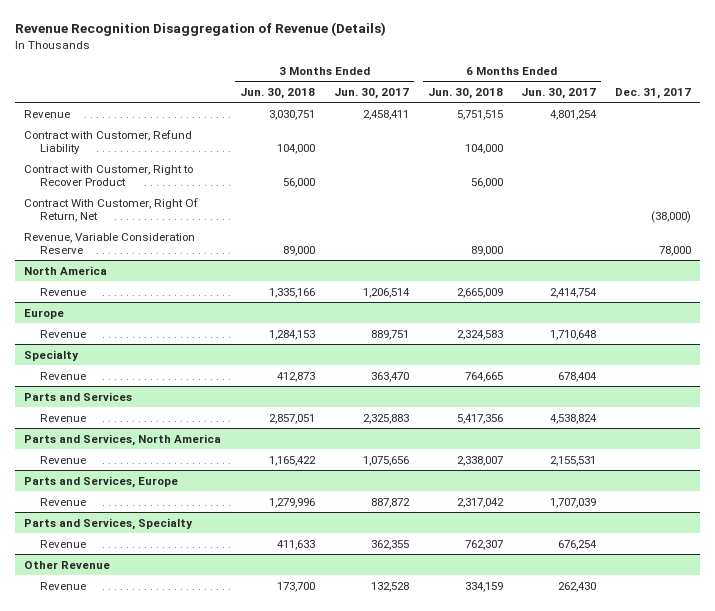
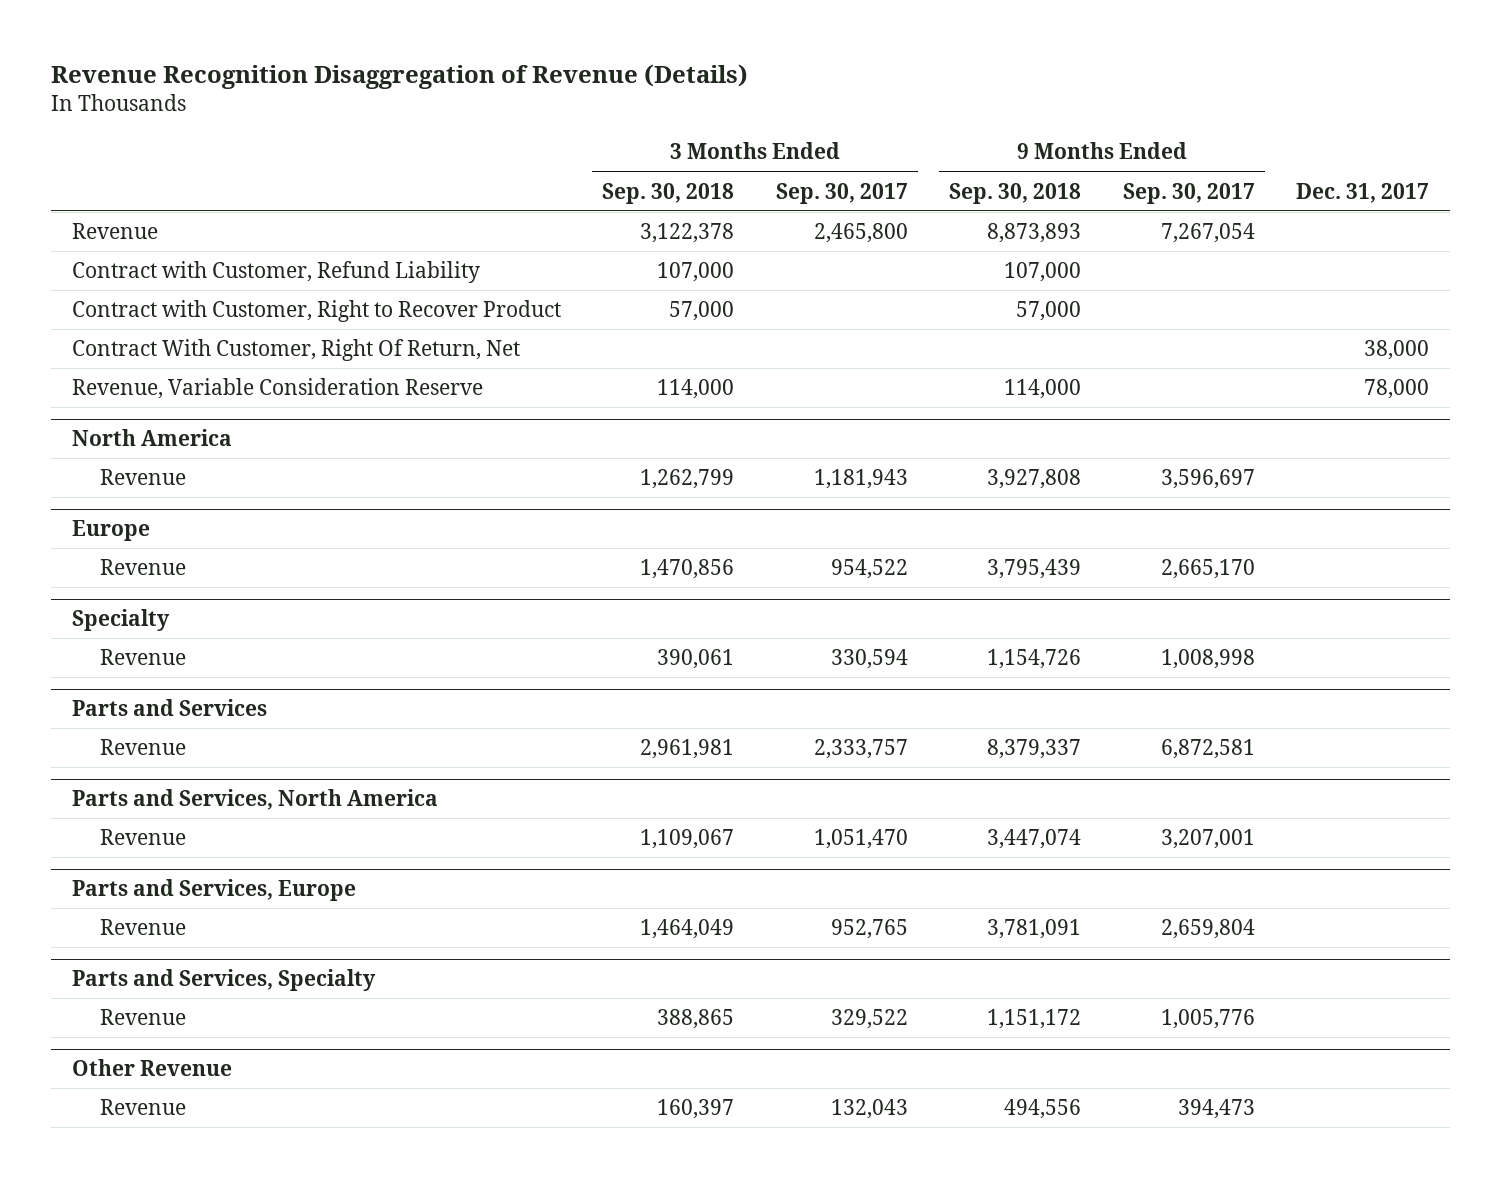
- | 3 Months Ended Jun. 30, 2018 | 3 Months Ended Jun. 30, 2017 | 6 Months Ended Jun. 30, 2018 | 6 Months Ended Jun. 30, 2017 | Dec. 31, 2017
+ | 3 Months Ended Sep. 30, 2018 | 3 Months Ended Sep. 30, 2017 | 9 Months Ended Sep. 30, 2018 | 9 Months Ended Sep. 30, 2017 | Dec. 31, 2017
- Contract With Customer, Right Of Return, Net | | | | | (38,000)
+ Contract With Customer, Right Of Return, Net | | | | | 38,000

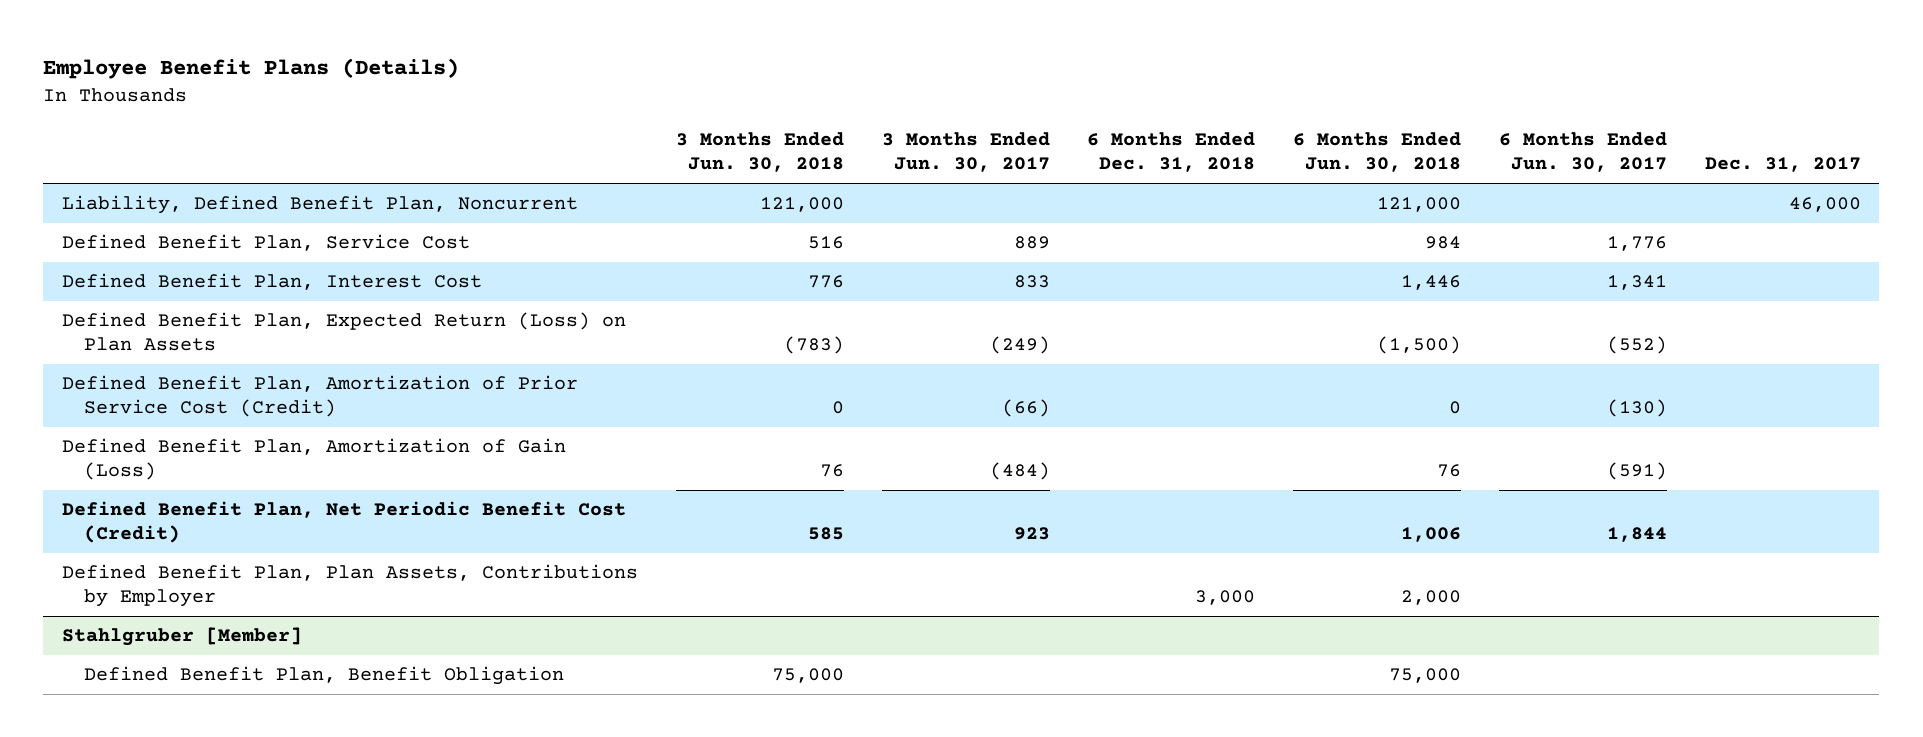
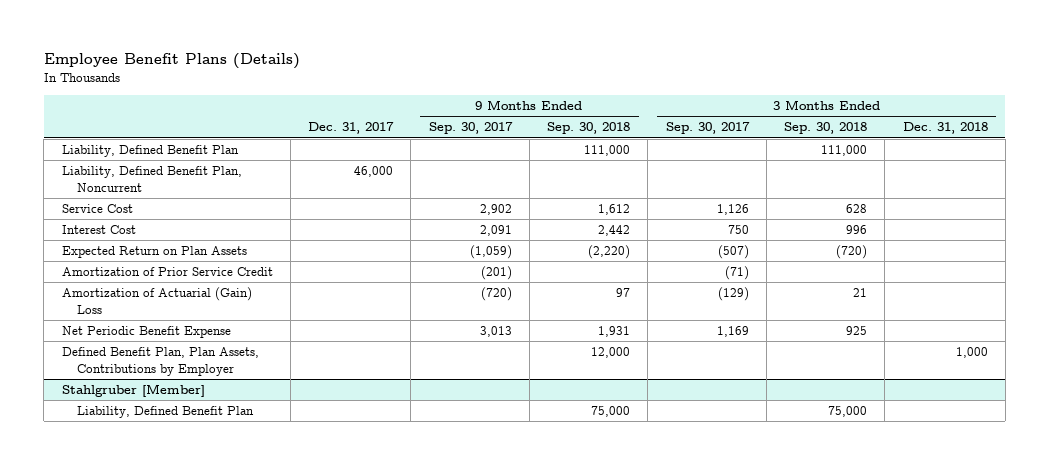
- | 3 Months Ended Jun. 30, 2018 | 3 Months Ended Jun. 30, 2017 | 6 Months Ended Dec. 31, 2018 | 6 Months Ended Jun. 30, 2018 | 6 Months Ended Jun. 30, 2017 | Dec. 31, 2017
+ | Dec. 31, 2017 | 9 Months Ended Sep. 30, 2017 | 9 Months Ended Sep. 30, 2018 | 3 Months Ended Sep. 30, 2017 | 3 Months Ended Sep. 30, 2018 | 3 Months Ended Dec. 31, 2018
+ Liability, Defined Benefit Plan | | | 111,000 | | 111,000 |
- Defined Benefit Plan, Service Cost | 516 | 889 | | 984 | 1,776 |
- Defined Benefit Plan, Interest Cost | 776 | 833 | | 1,446 | 1,341 |
- Defined Benefit Plan, Expected Return (Loss) on Plan Assets | (783) | (249) | | (1,500) | (552) |
- Defined Benefit Plan, Amortization of Prior Service Cost (Credit) | 0 | (66) | | 0 | (130) |
- Defined Benefit Plan, Amortization of Gain (Loss) | 76 | (484) | | 76 | (591) |
- Defined Benefit Plan, Net Periodic Benefit Cost (Credit) | 585 | 923 | | 1,006 | 1,844 |
+ Service Cost | | 2,902 | 1,612 | 1,126 | 628 |
+ Interest Cost | | 2,091 | 2,442 | 750 | 996 |
+ Expected Return on Plan Assets | | (1,059) | (2,220) | (507) | (720) |
+ Amortization of Prior Service Credit | | (201) | | (71) | |
+ Amortization of Actuarial (Gain) Loss | | (720) | 97 | (129) | 21 |
+ Net Periodic Benefit Expense | | 3,013 | 1,931 | 1,169 | 925 |
@ Stahlgruber [Member]
- Defined Benefit Plan, Benefit Obligation | 75,000 | | | 75,000 | |
+ Liability, Defined Benefit Plan | | | 75,000 | | 75,000 |

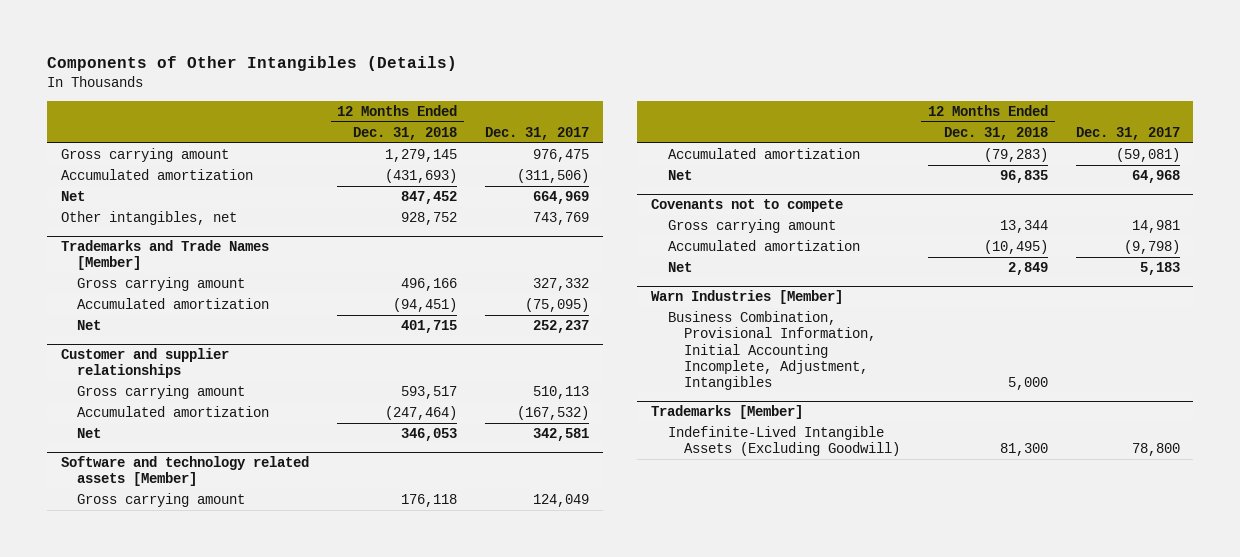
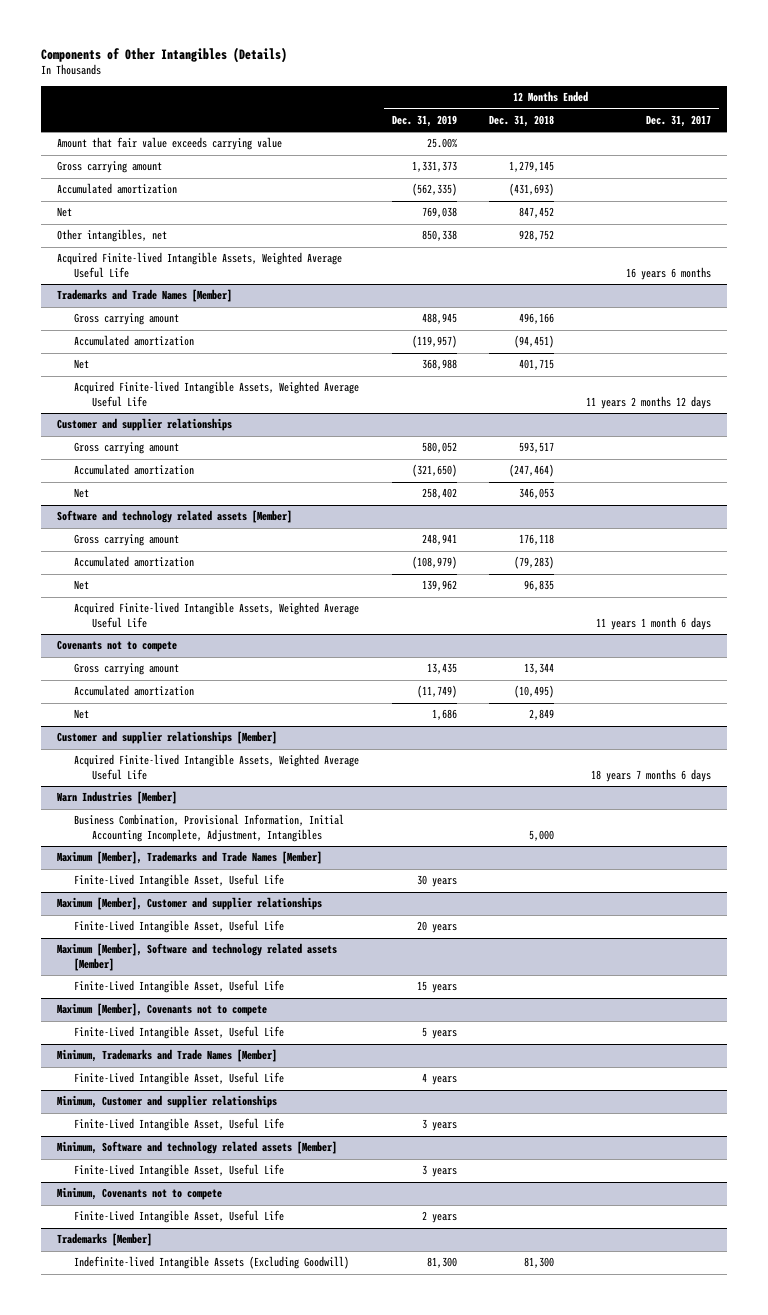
- | 12 Months Ended Dec. 31, 2018 | Dec. 31, 2017
+ | 12 Months Ended Dec. 31, 2019 | 12 Months Ended Dec. 31, 2018 | 12 Months Ended Dec. 31, 2017
+ Amount that fair value exceeds carrying value | 25.00% | |
+ Acquired Finite-lived Intangible Assets, Weighted Average Useful Life | | | 16 years 6 months
@ Trademarks and Trade Names [Member]
+ Acquired Finite-lived Intangible Assets, Weighted Average Useful Life | | | 11 years 2 months 12 days
@ Software and technology related assets [Member]
+ Acquired Finite-lived Intangible Assets, Weighted Average Useful Life | | | 11 years 1 month 6 days
+ Customer and supplier relationships [Member]
+ Acquired Finite-lived Intangible Assets, Weighted Average Useful Life | | | 18 years 7 months 6 days
+ Maximum [Member], Trademarks and Trade Names [Member]
+ Finite-Lived Intangible Asset, Useful Life | 30 years | |
+ Maximum [Member], Customer and supplier relationships
+ Finite-Lived Intangible Asset, Useful Life | 20 years | |
+ Maximum [Member], Software and technology related assets [Member]
+ Finite-Lived Intangible Asset, Useful Life | 15 years | |
+ Maximum [Member], Covenants not to compete
+ Finite-Lived Intangible Asset, Useful Life | 5 years | |
+ Minimum, Trademarks and Trade Names [Member]
+ Finite-Lived Intangible Asset, Useful Life | 4 years | |
+ Minimum, Customer and supplier relationships
+ Finite-Lived Intangible Asset, Useful Life | 3 years | |
+ Minimum, Software and technology related assets [Member]
+ Finite-Lived Intangible Asset, Useful Life | 3 years | |
+ Minimum, Covenants not to compete
+ Finite-Lived Intangible Asset, Useful Life | 2 years | |
@ Trademarks [Member]
- Indefinite-Lived Intangible Assets (Excluding Goodwill) | 81,300 | 78,800
+ Indefinite-lived Intangible Assets (Excluding Goodwill) | 81,300 | 81,300 |

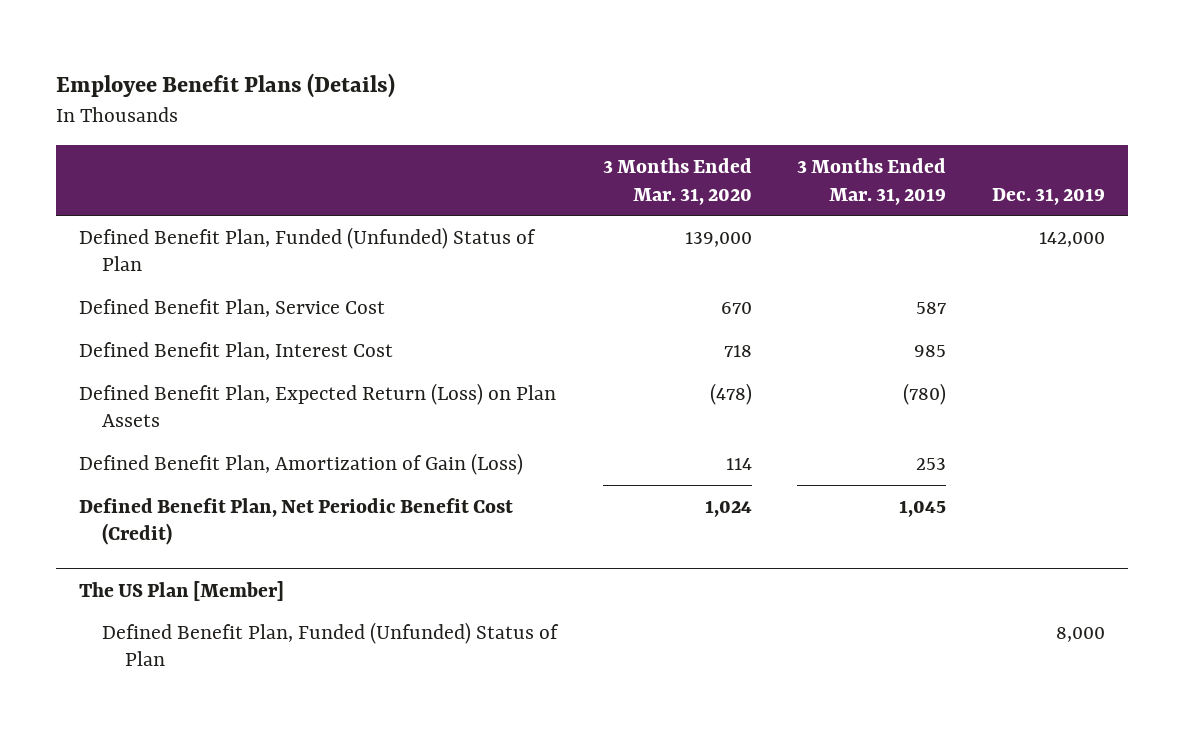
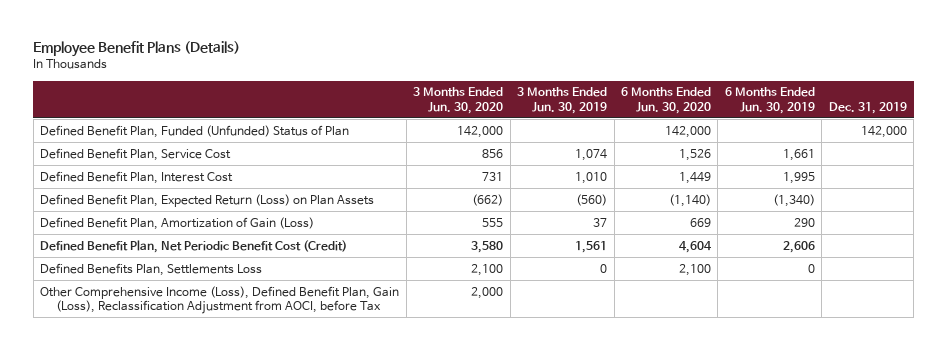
- | 3 Months Ended Mar. 31, 2020 | 3 Months Ended Mar. 31, 2019 | Dec. 31, 2019
+ | 3 Months Ended Jun. 30, 2020 | 3 Months Ended Jun. 30, 2019 | 6 Months Ended Jun. 30, 2020 | 6 Months Ended Jun. 30, 2019 | Dec. 31, 2019
- The US Plan [Member]
- Defined Benefit Plan, Funded (Unfunded) Status of Plan | | | 8,000
+ Defined Benefits Plan, Settlements Loss | 2,100 | 0 | 2,100 | 0 |
+ Other Comprehensive Income (Loss), Defined Benefit Plan, Gain (Loss), Reclassification Adjustment from AOCI, before Tax | 2,000 | | | |

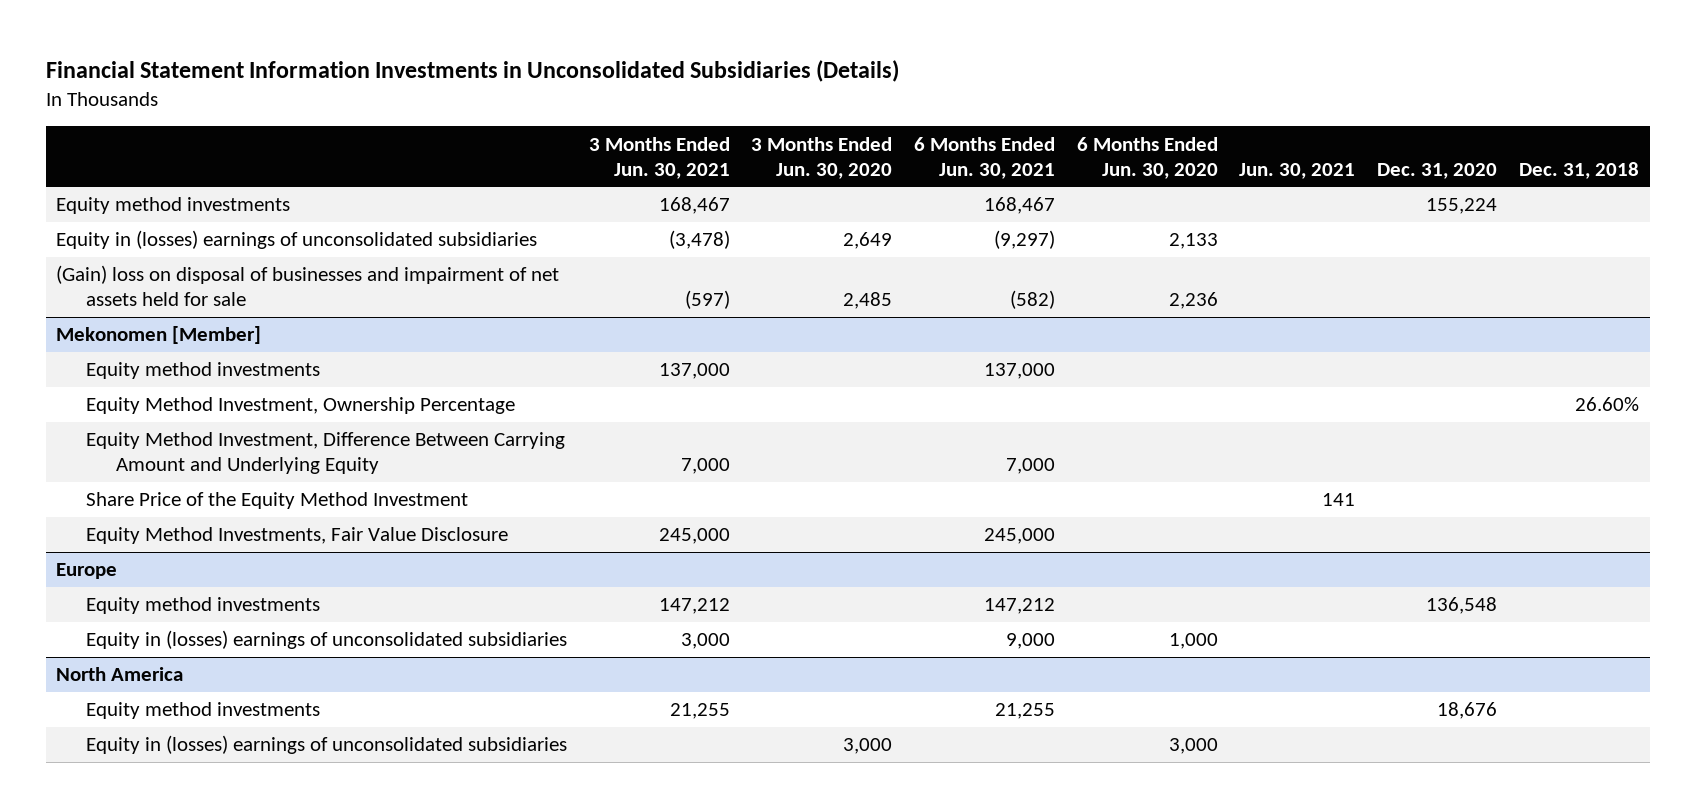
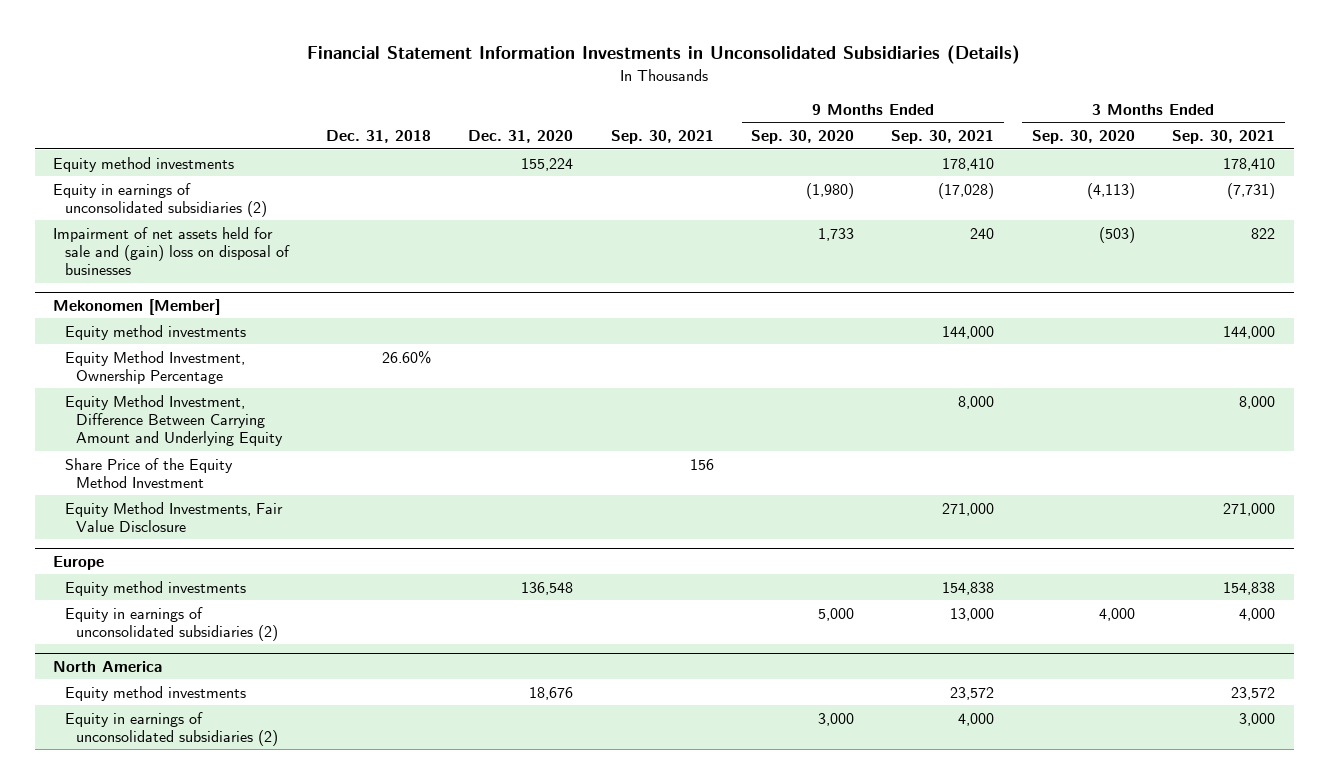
- | 3 Months Ended Jun. 30, 2021 | 3 Months Ended Jun. 30, 2020 | 6 Months Ended Jun. 30, 2021 | 6 Months Ended Jun. 30, 2020 | Jun. 30, 2021 | Dec. 31, 2020 | Dec. 31, 2018
+ | Dec. 31, 2018 | Dec. 31, 2020 | Sep. 30, 2021 | 9 Months Ended Sep. 30, 2020 | 9 Months Ended Sep. 30, 2021 | 3 Months Ended Sep. 30, 2020 | 3 Months Ended Sep. 30, 2021
- Equity in (losses) earnings of unconsolidated subsidiaries | (3,478) | 2,649 | (9,297) | 2,133 | | |
- (Gain) loss on disposal of businesses and impairment of net assets held for sale | (597) | 2,485 | (582) | 2,236 | | |
+ Equity in earnings of unconsolidated subsidiaries (2) | | | | (1,980) | (17,028) | (4,113) | (7,731)
+ Impairment of net assets held for sale and (gain) loss on disposal of businesses | | | | 1,733 | 240 | (503) | 822
@ Europe
- Equity in (losses) earnings of unconsolidated subsidiaries | 3,000 | | 9,000 | 1,000 | | |
+ Equity in earnings of unconsolidated subsidiaries (2) | | | | 5,000 | 13,000 | 4,000 | 4,000
@ North America
- Equity in (losses) earnings of unconsolidated subsidiaries | | 3,000 | | 3,000 | | |
+ Equity in earnings of unconsolidated subsidiaries (2) | | | | 3,000 | 4,000 | | 3,000

